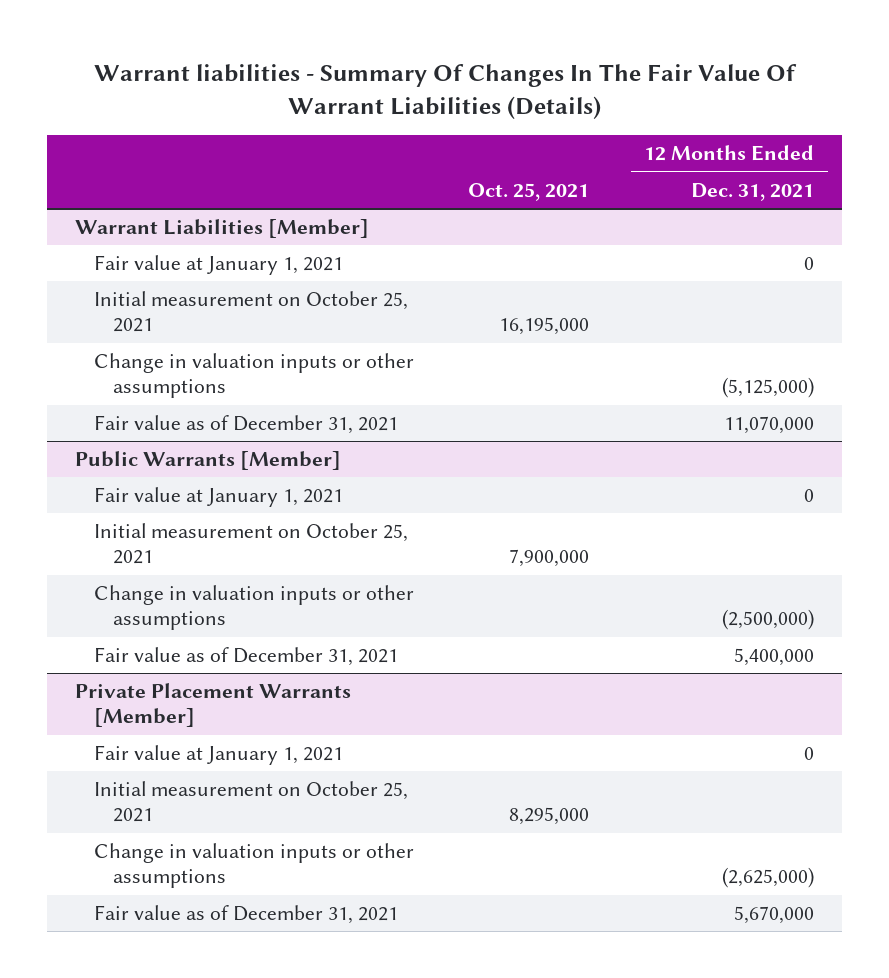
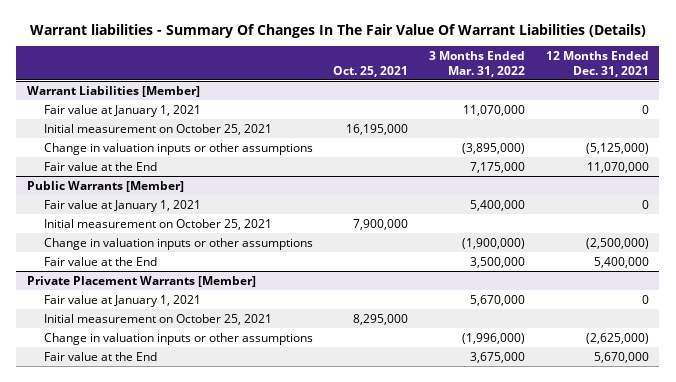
- | Oct. 25, 2021 | 12 Months Ended Dec. 31, 2021
+ | Oct. 25, 2021 | 3 Months Ended Mar. 31, 2022 | 12 Months Ended Dec. 31, 2021
@ Warrant Liabilities [Member]
- Fair value as of December 31, 2021 | | 11,070,000
+ Fair value at the End | | 7,175,000 | 11,070,000
@ Public Warrants [Member]
- Fair value as of December 31, 2021 | | 5,400,000
+ Fair value at the End | | 3,500,000 | 5,400,000
@ Private Placement Warrants [Member]
- Fair value as of December 31, 2021 | | 5,670,000
+ Fair value at the End | | 3,675,000 | 5,670,000

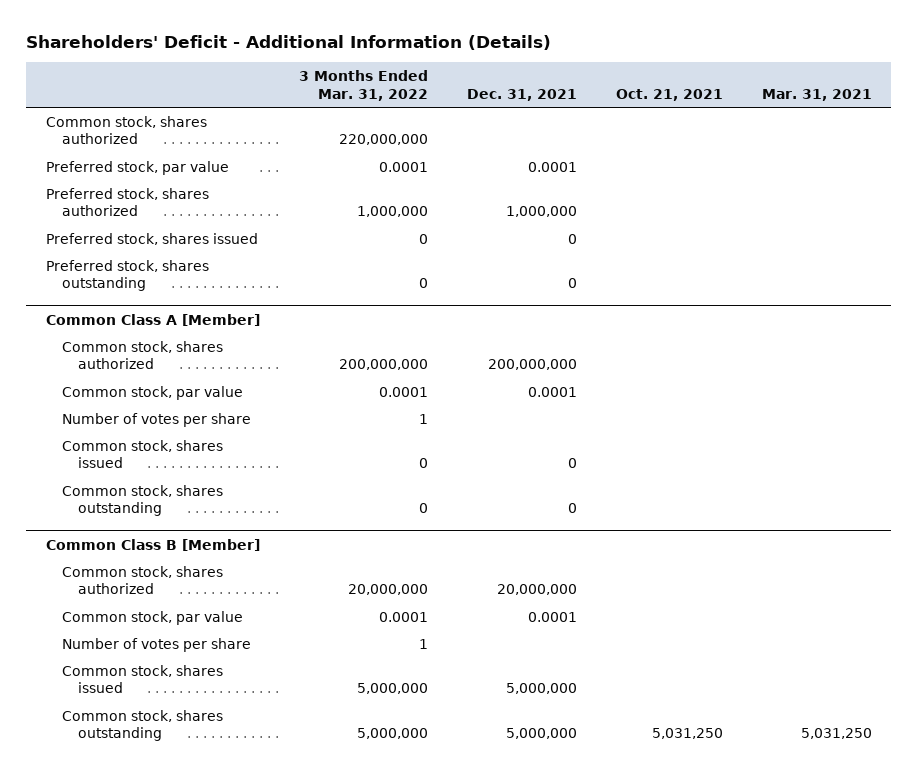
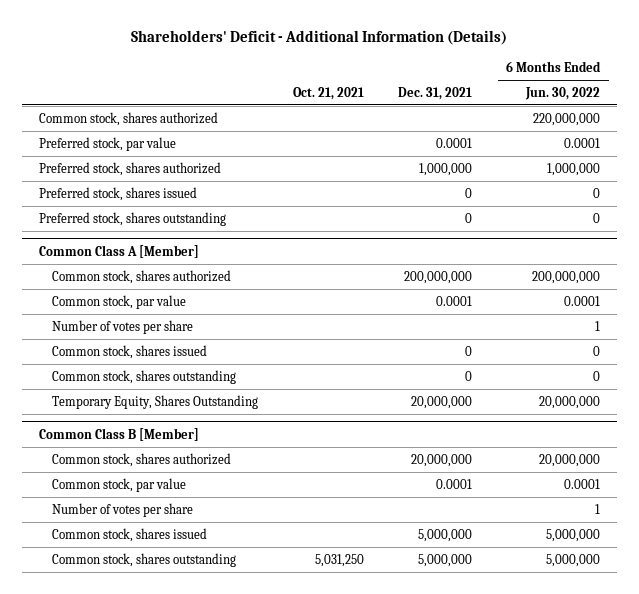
- | 3 Months Ended Mar. 31, 2022 | Dec. 31, 2021 | Oct. 21, 2021 | Mar. 31, 2021
+ | Oct. 21, 2021 | Dec. 31, 2021 | 6 Months Ended Jun. 30, 2022
@ Common Class A [Member]
+ Temporary Equity, Shares Outstanding | | 20,000,000 | 20,000,000

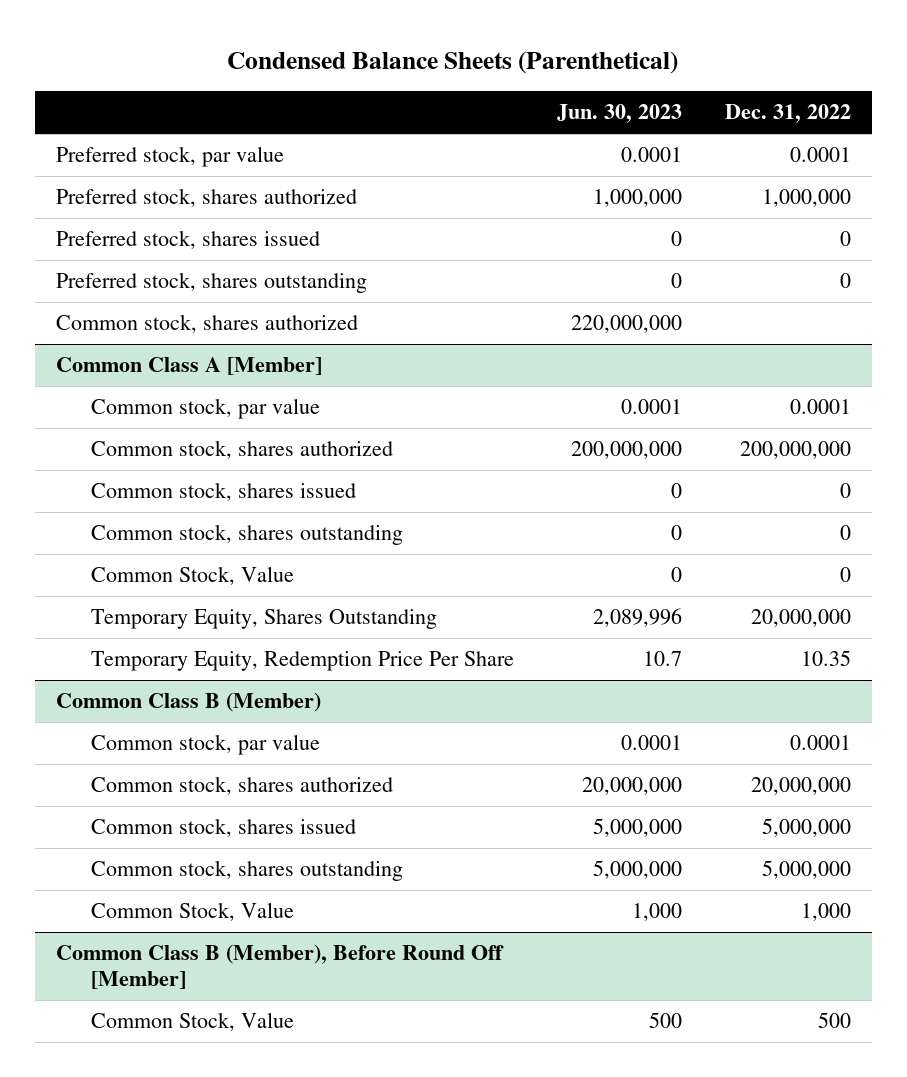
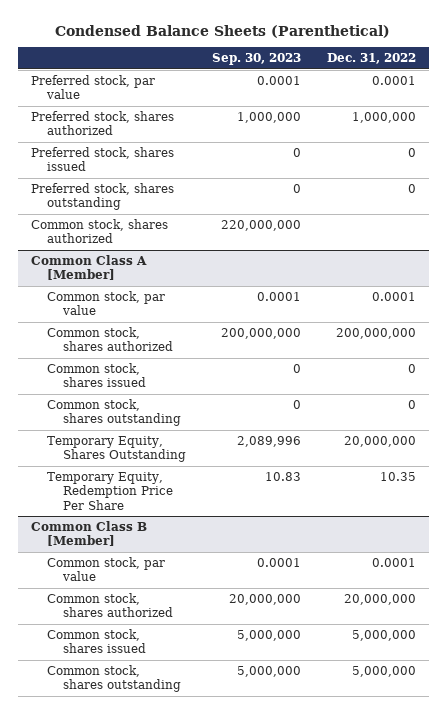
- | Jun. 30, 2023 | Dec. 31, 2022
+ | Sep. 30, 2023 | Dec. 31, 2022
@ Common Class A [Member]
- Common Stock, Value | 0 | 0
- Common Class B (Member)
+ Common Class B [Member]
- Common Stock, Value | 1,000 | 1,000
- Common Class B (Member), Before Round Off [Member]
- Common Stock, Value | 500 | 500

